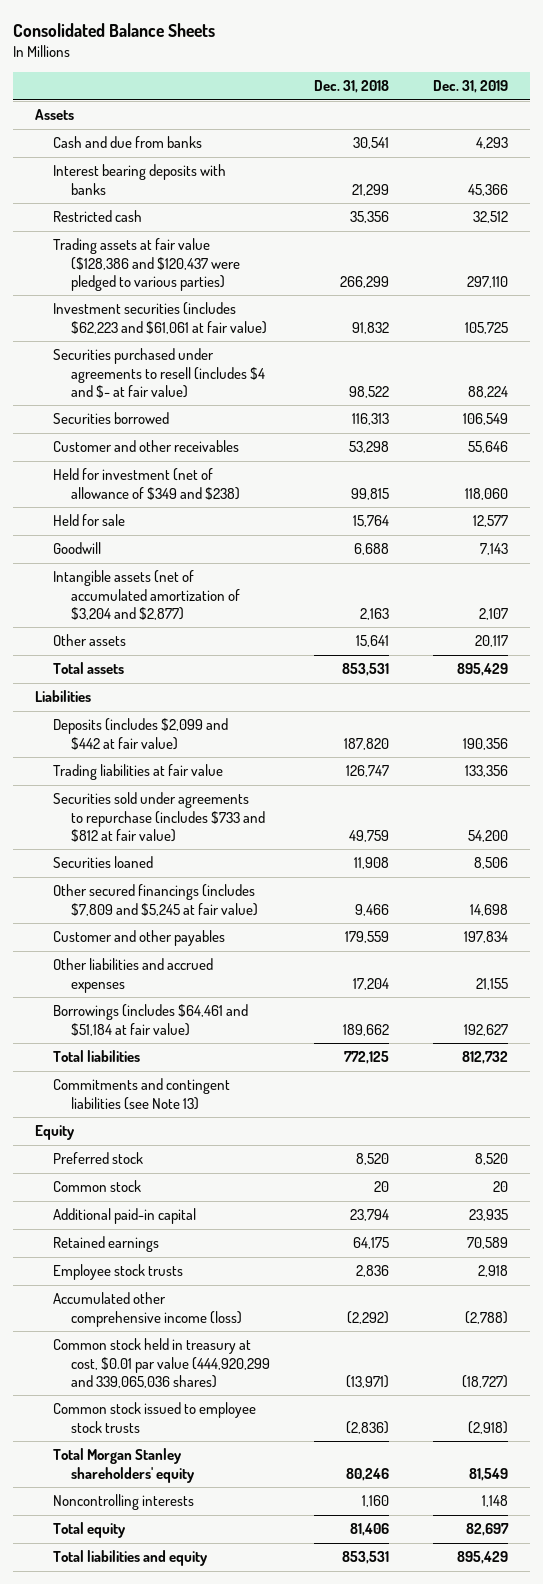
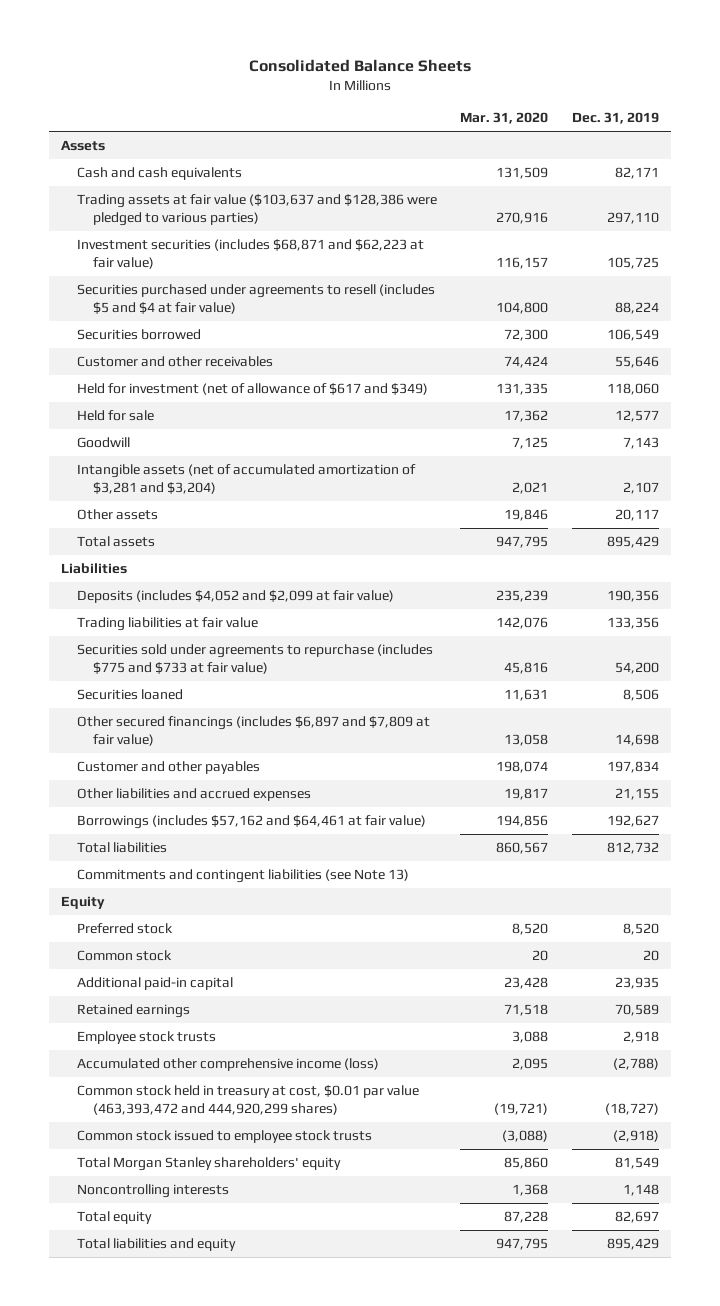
- | Dec. 31, 2018 | Dec. 31, 2019
+ | Mar. 31, 2020 | Dec. 31, 2019
- Cash and due from banks | 30,541 | 4,293
- Interest bearing deposits with banks | 21,299 | 45,366
- Restricted cash | 35,356 | 32,512
- Trading assets at fair value ($128,386 and $120,437 were pledged to various parties) | 266,299 | 297,110
- Investment securities (includes $62,223 and $61,061 at fair value) | 91,832 | 105,725
- Securities purchased under agreements to resell (includes $4 and $- at fair value) | 98,522 | 88,224
+ Cash and cash equivalents | 131,509 | 82,171
+ Trading assets at fair value ($103,637 and $128,386 were pledged to various parties) | 270,916 | 297,110
+ Investment securities (includes $68,871 and $62,223 at fair value) | 116,157 | 105,725
+ Securities purchased under agreements to resell (includes $5 and $4 at fair value) | 104,800 | 88,224
- Held for investment (net of allowance of $349 and $238) | 99,815 | 118,060
+ Held for investment (net of allowance of $617 and $349) | 131,335 | 118,060
- Intangible assets (net of accumulated amortization of $3,204 and $2,877) | 2,163 | 2,107
+ Intangible assets (net of accumulated amortization of $3,281 and $3,204) | 2,021 | 2,107
- Deposits (includes $2,099 and $442 at fair value) | 187,820 | 190,356
+ Deposits (includes $4,052 and $2,099 at fair value) | 235,239 | 190,356
- Securities sold under agreements to repurchase (includes $733 and $812 at fair value) | 49,759 | 54,200
+ Securities sold under agreements to repurchase (includes $775 and $733 at fair value) | 45,816 | 54,200
- Other secured financings (includes $7,809 and $5,245 at fair value) | 9,466 | 14,698
+ Other secured financings (includes $6,897 and $7,809 at fair value) | 13,058 | 14,698
- Borrowings (includes $64,461 and $51,184 at fair value) | 189,662 | 192,627
+ Borrowings (includes $57,162 and $64,461 at fair value) | 194,856 | 192,627
- Common stock held in treasury at cost, $0.01 par value (444,920,299 and 339,065,036 shares) | (13,971) | (18,727)
+ Common stock held in treasury at cost, $0.01 par value (463,393,472 and 444,920,299 shares) | (19,721) | (18,727)

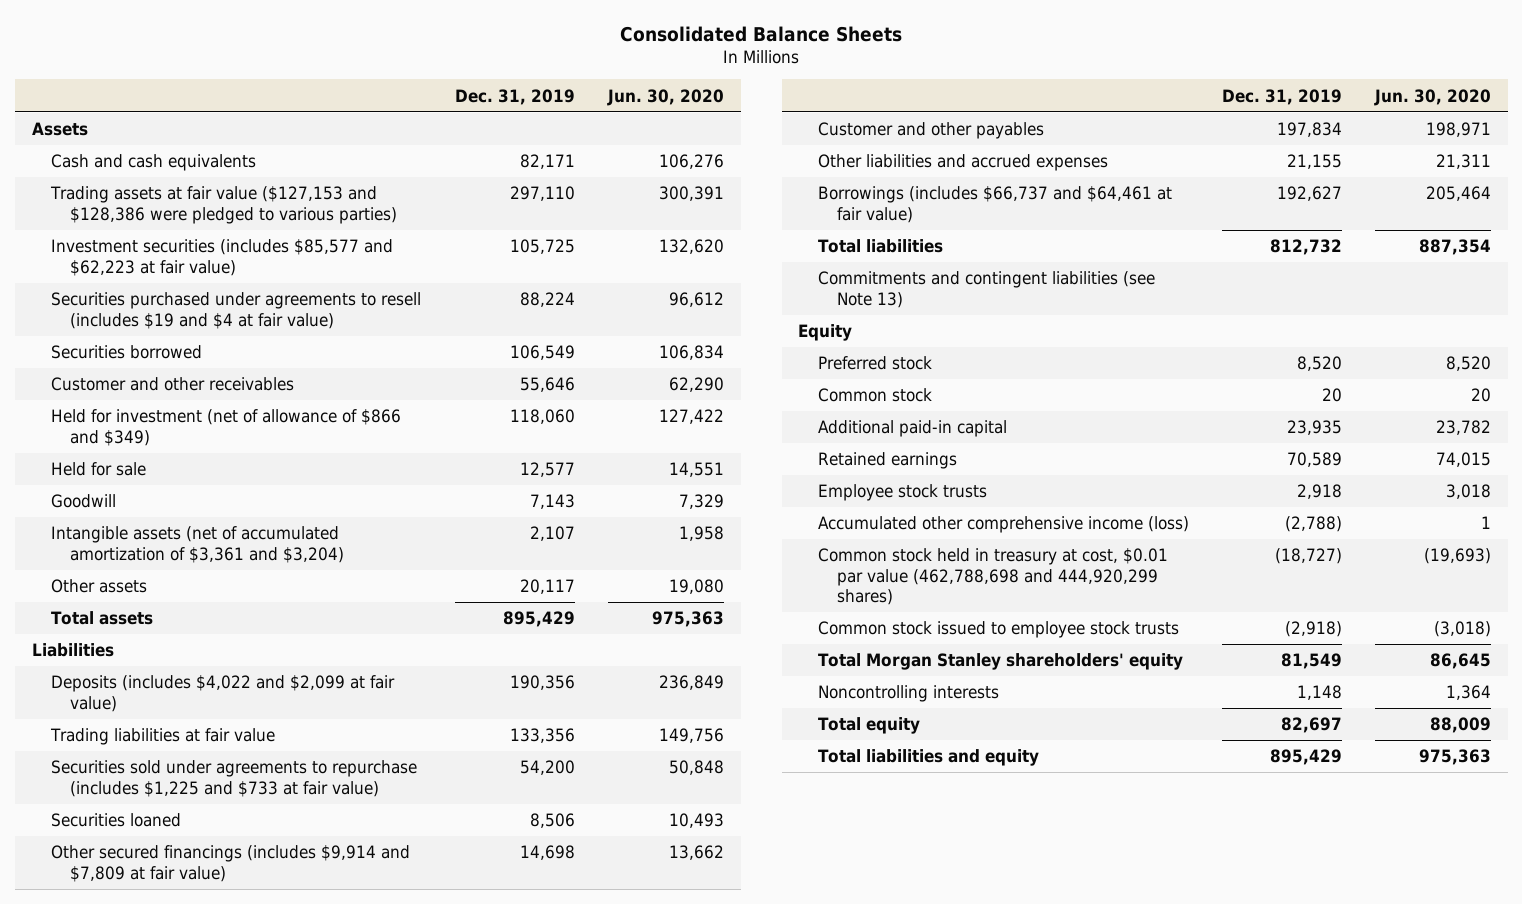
- | Mar. 31, 2020 | Dec. 31, 2019
+ | Dec. 31, 2019 | Jun. 30, 2020
- Trading assets at fair value ($103,637 and $128,386 were pledged to various parties) | 270,916 | 297,110
- Investment securities (includes $68,871 and $62,223 at fair value) | 116,157 | 105,725
- Securities purchased under agreements to resell (includes $5 and $4 at fair value) | 104,800 | 88,224
+ Trading assets at fair value ($127,153 and $128,386 were pledged to various parties) | 297,110 | 300,391
+ Investment securities (includes $85,577 and $62,223 at fair value) | 105,725 | 132,620
+ Securities purchased under agreements to resell (includes $19 and $4 at fair value) | 88,224 | 96,612
- Held for investment (net of allowance of $617 and $349) | 131,335 | 118,060
+ Held for investment (net of allowance of $866 and $349) | 118,060 | 127,422
- Intangible assets (net of accumulated amortization of $3,281 and $3,204) | 2,021 | 2,107
+ Intangible assets (net of accumulated amortization of $3,361 and $3,204) | 2,107 | 1,958
- Deposits (includes $4,052 and $2,099 at fair value) | 235,239 | 190,356
+ Deposits (includes $4,022 and $2,099 at fair value) | 190,356 | 236,849
- Securities sold under agreements to repurchase (includes $775 and $733 at fair value) | 45,816 | 54,200
+ Securities sold under agreements to repurchase (includes $1,225 and $733 at fair value) | 54,200 | 50,848
- Other secured financings (includes $6,897 and $7,809 at fair value) | 13,058 | 14,698
+ Other secured financings (includes $9,914 and $7,809 at fair value) | 14,698 | 13,662
- Borrowings (includes $57,162 and $64,461 at fair value) | 194,856 | 192,627
+ Borrowings (includes $66,737 and $64,461 at fair value) | 192,627 | 205,464
- Common stock held in treasury at cost, $0.01 par value (463,393,472 and 444,920,299 shares) | (19,721) | (18,727)
+ Common stock held in treasury at cost, $0.01 par value (462,788,698 and 444,920,299 shares) | (18,727) | (19,693)

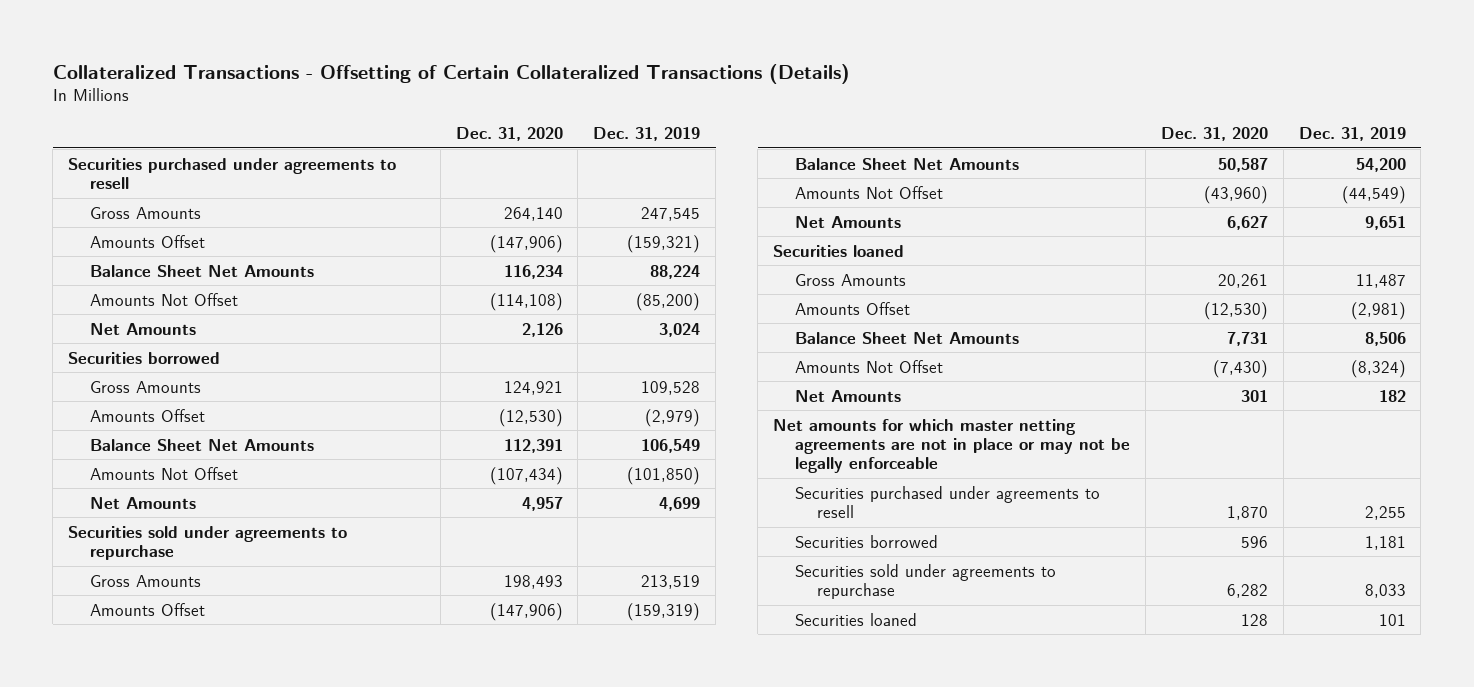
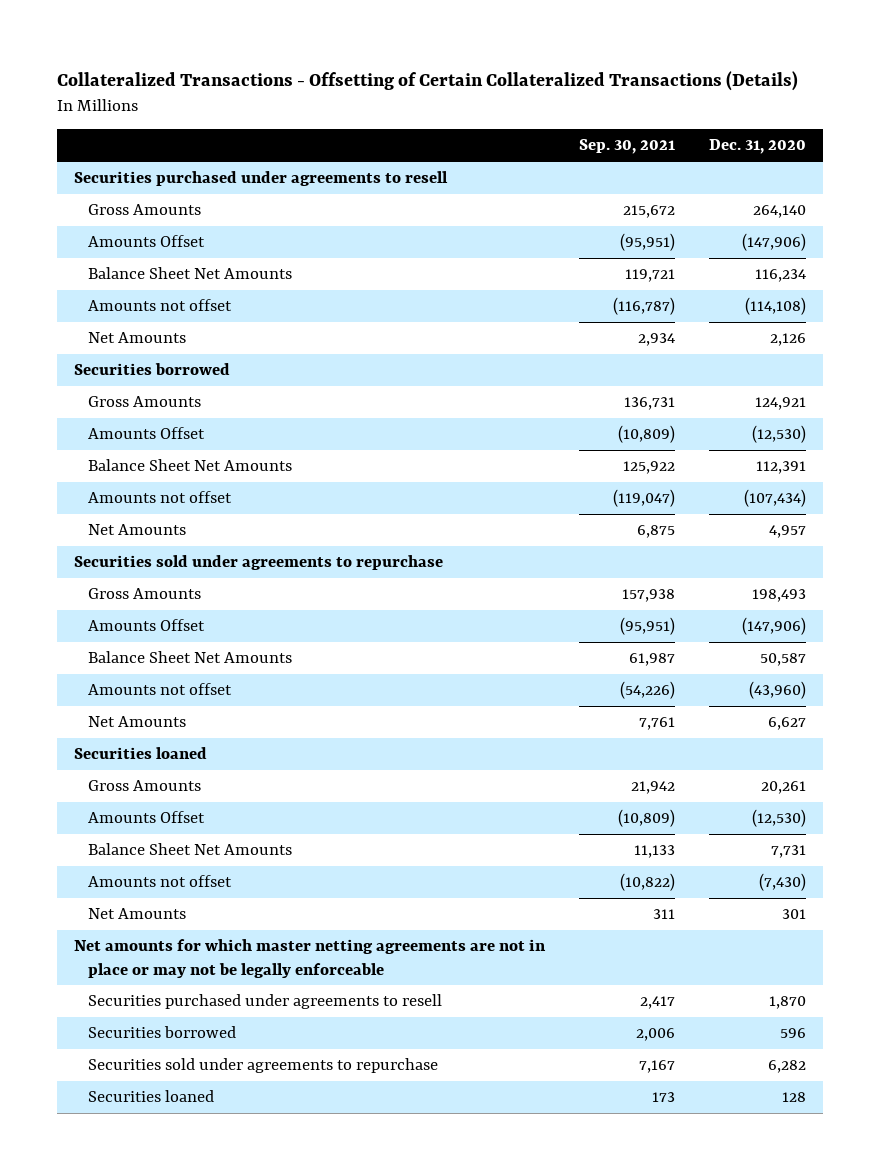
- | Dec. 31, 2020 | Dec. 31, 2019
+ | Sep. 30, 2021 | Dec. 31, 2020
- Amounts Not Offset | (114,108) | (85,200)
+ Amounts not offset | (116,787) | (114,108)
- Amounts Not Offset | (107,434) | (101,850)
+ Amounts not offset | (119,047) | (107,434)
- Amounts Not Offset | (43,960) | (44,549)
+ Amounts not offset | (54,226) | (43,960)
- Amounts Not Offset | (7,430) | (8,324)
+ Amounts not offset | (10,822) | (7,430)

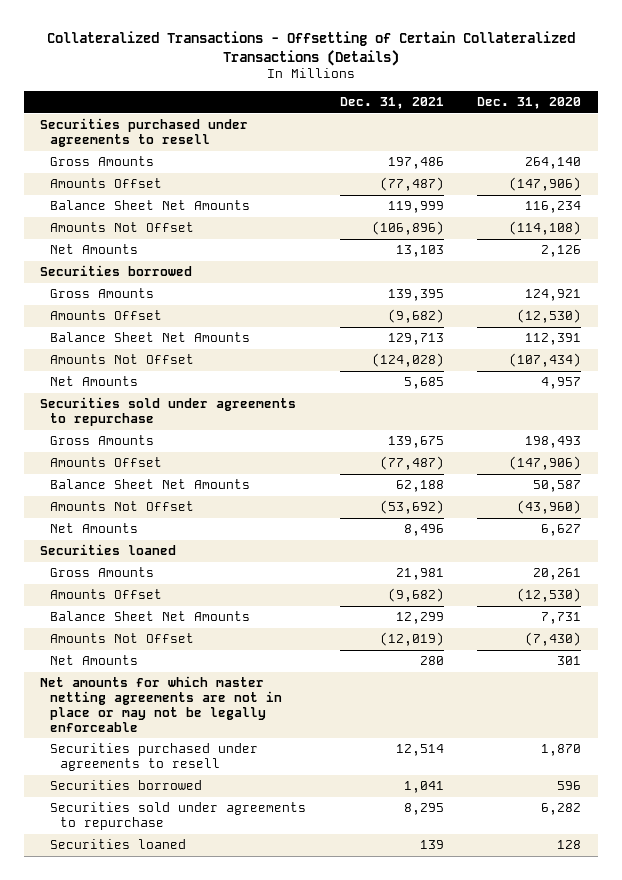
- | Sep. 30, 2021 | Dec. 31, 2020
+ | Dec. 31, 2021 | Dec. 31, 2020
- Amounts not offset | (116,787) | (114,108)
+ Amounts Not Offset | (106,896) | (114,108)
- Amounts not offset | (119,047) | (107,434)
+ Amounts Not Offset | (124,028) | (107,434)
- Amounts not offset | (54,226) | (43,960)
+ Amounts Not Offset | (53,692) | (43,960)
- Amounts not offset | (10,822) | (7,430)
+ Amounts Not Offset | (12,019) | (7,430)

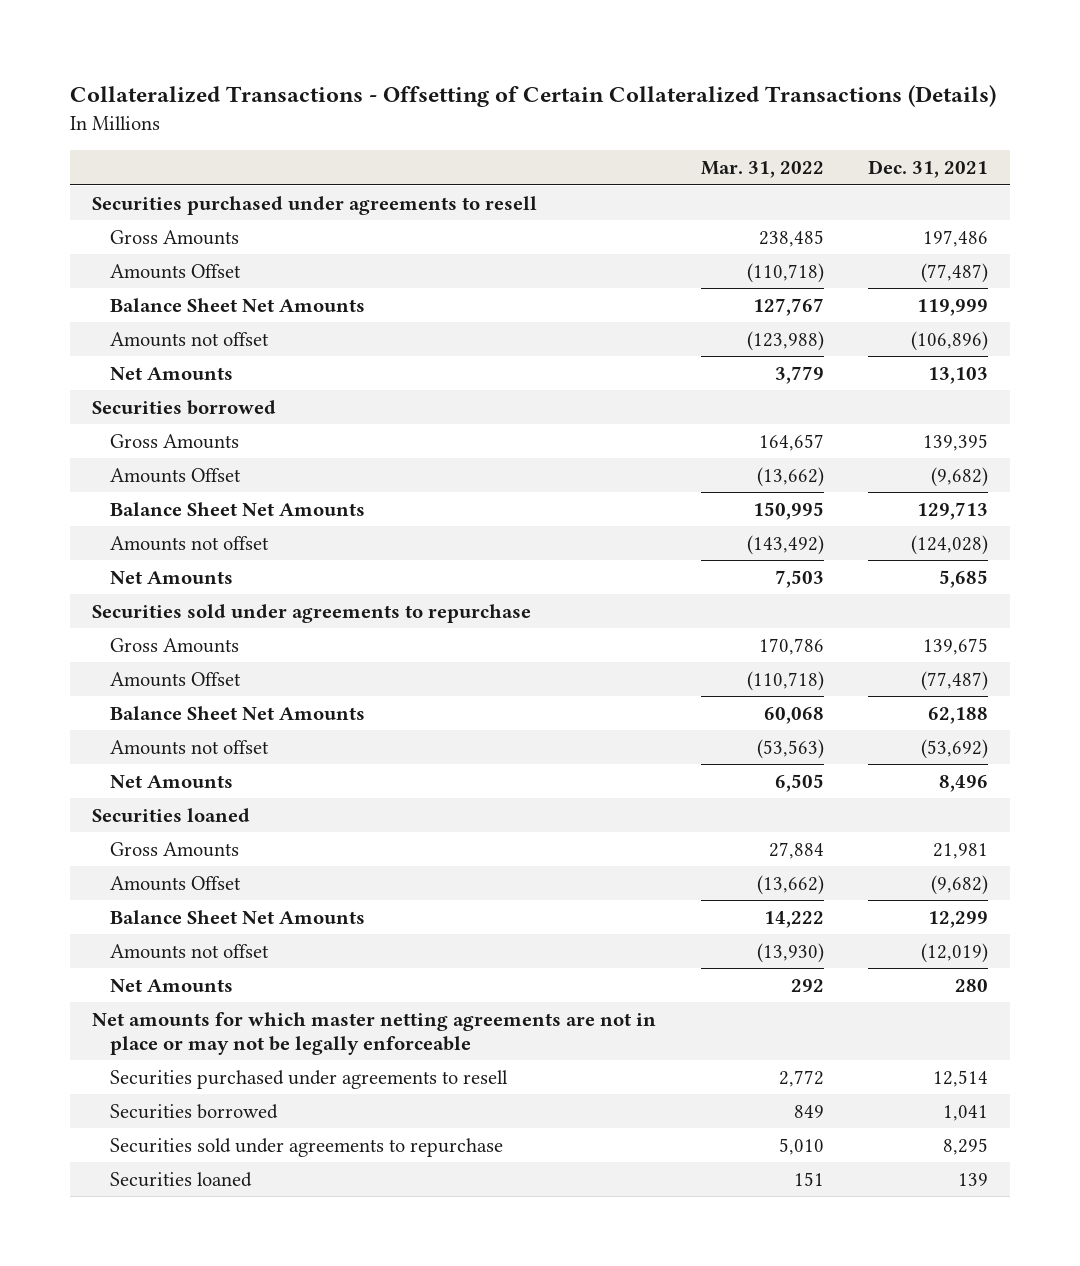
- | Dec. 31, 2021 | Dec. 31, 2020
+ | Mar. 31, 2022 | Dec. 31, 2021
- Amounts Not Offset | (106,896) | (114,108)
+ Amounts not offset | (123,988) | (106,896)
- Amounts Not Offset | (124,028) | (107,434)
+ Amounts not offset | (143,492) | (124,028)
- Amounts Not Offset | (53,692) | (43,960)
+ Amounts not offset | (53,563) | (53,692)
- Amounts Not Offset | (12,019) | (7,430)
+ Amounts not offset | (13,930) | (12,019)

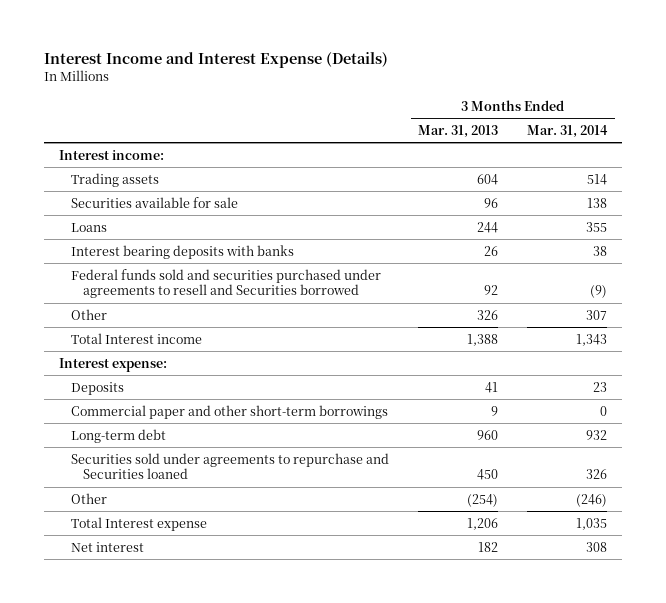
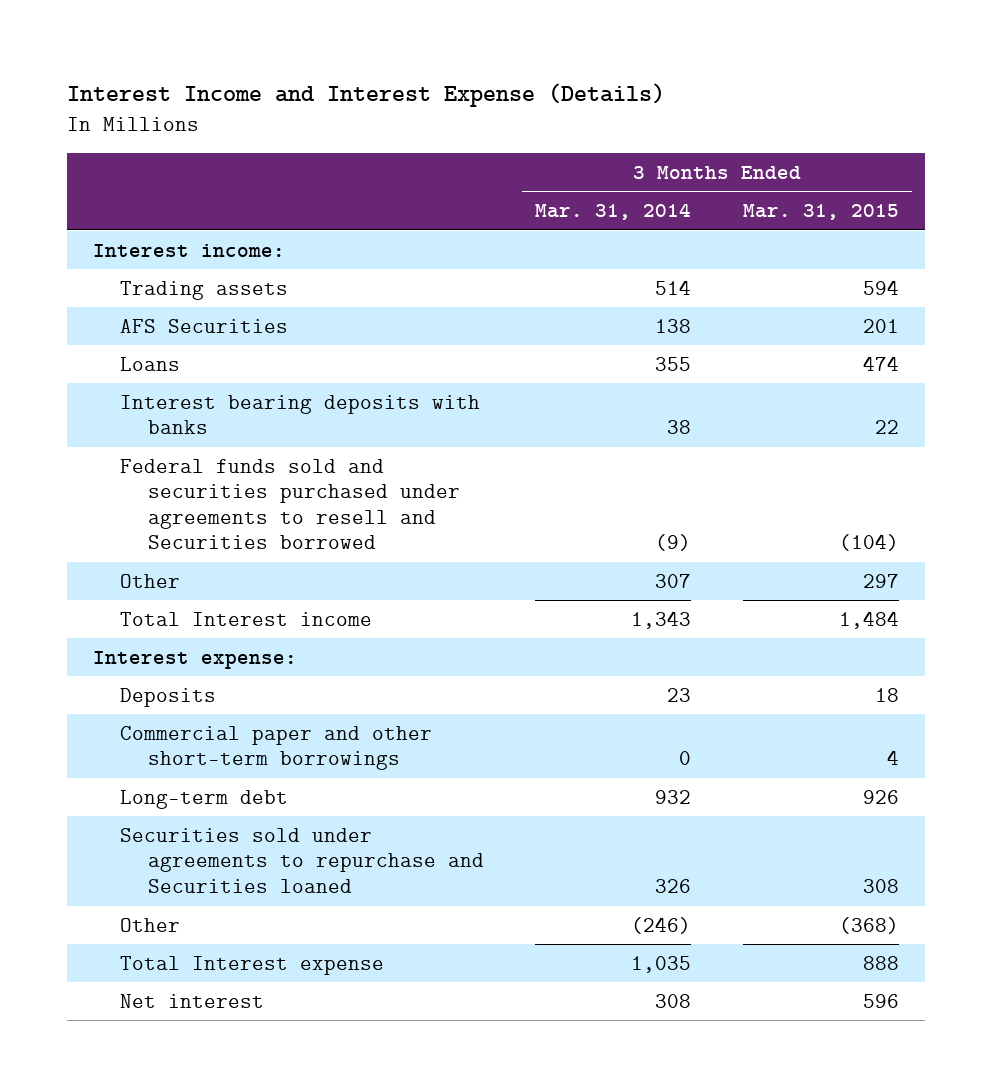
- | 3 Months Ended Mar. 31, 2013 | 3 Months Ended Mar. 31, 2014
+ | 3 Months Ended Mar. 31, 2014 | 3 Months Ended Mar. 31, 2015
- Securities available for sale | 96 | 138
+ AFS Securities | 138 | 201

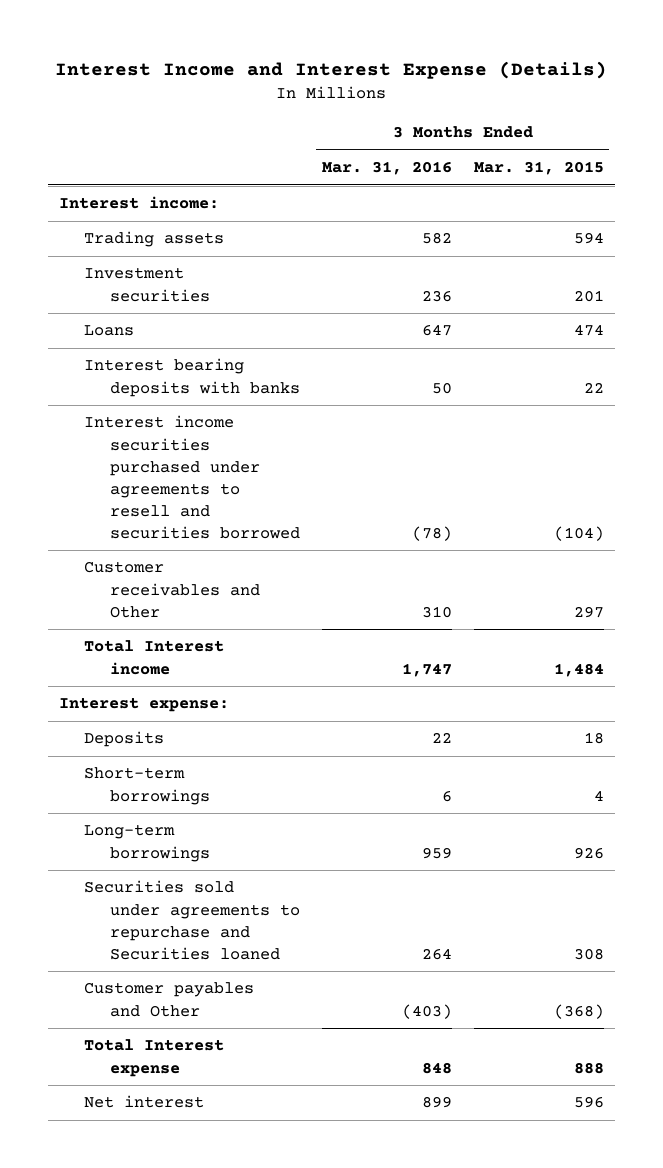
- | 3 Months Ended Mar. 31, 2014 | 3 Months Ended Mar. 31, 2015
+ | 3 Months Ended Mar. 31, 2016 | 3 Months Ended Mar. 31, 2015
- AFS Securities | 138 | 201
+ Investment securities | 236 | 201
- Federal funds sold and securities purchased under agreements to resell and Securities borrowed | (9) | (104)
- Other | 307 | 297
+ Interest income securities purchased under agreements to resell and securities borrowed | (78) | (104)
+ Customer receivables and Other | 310 | 297
- Commercial paper and other short-term borrowings | 0 | 4
- Long-term debt | 932 | 926
+ Short-term borrowings | 6 | 4
+ Long-term borrowings | 959 | 926
- Other | (246) | (368)
+ Customer payables and Other | (403) | (368)

